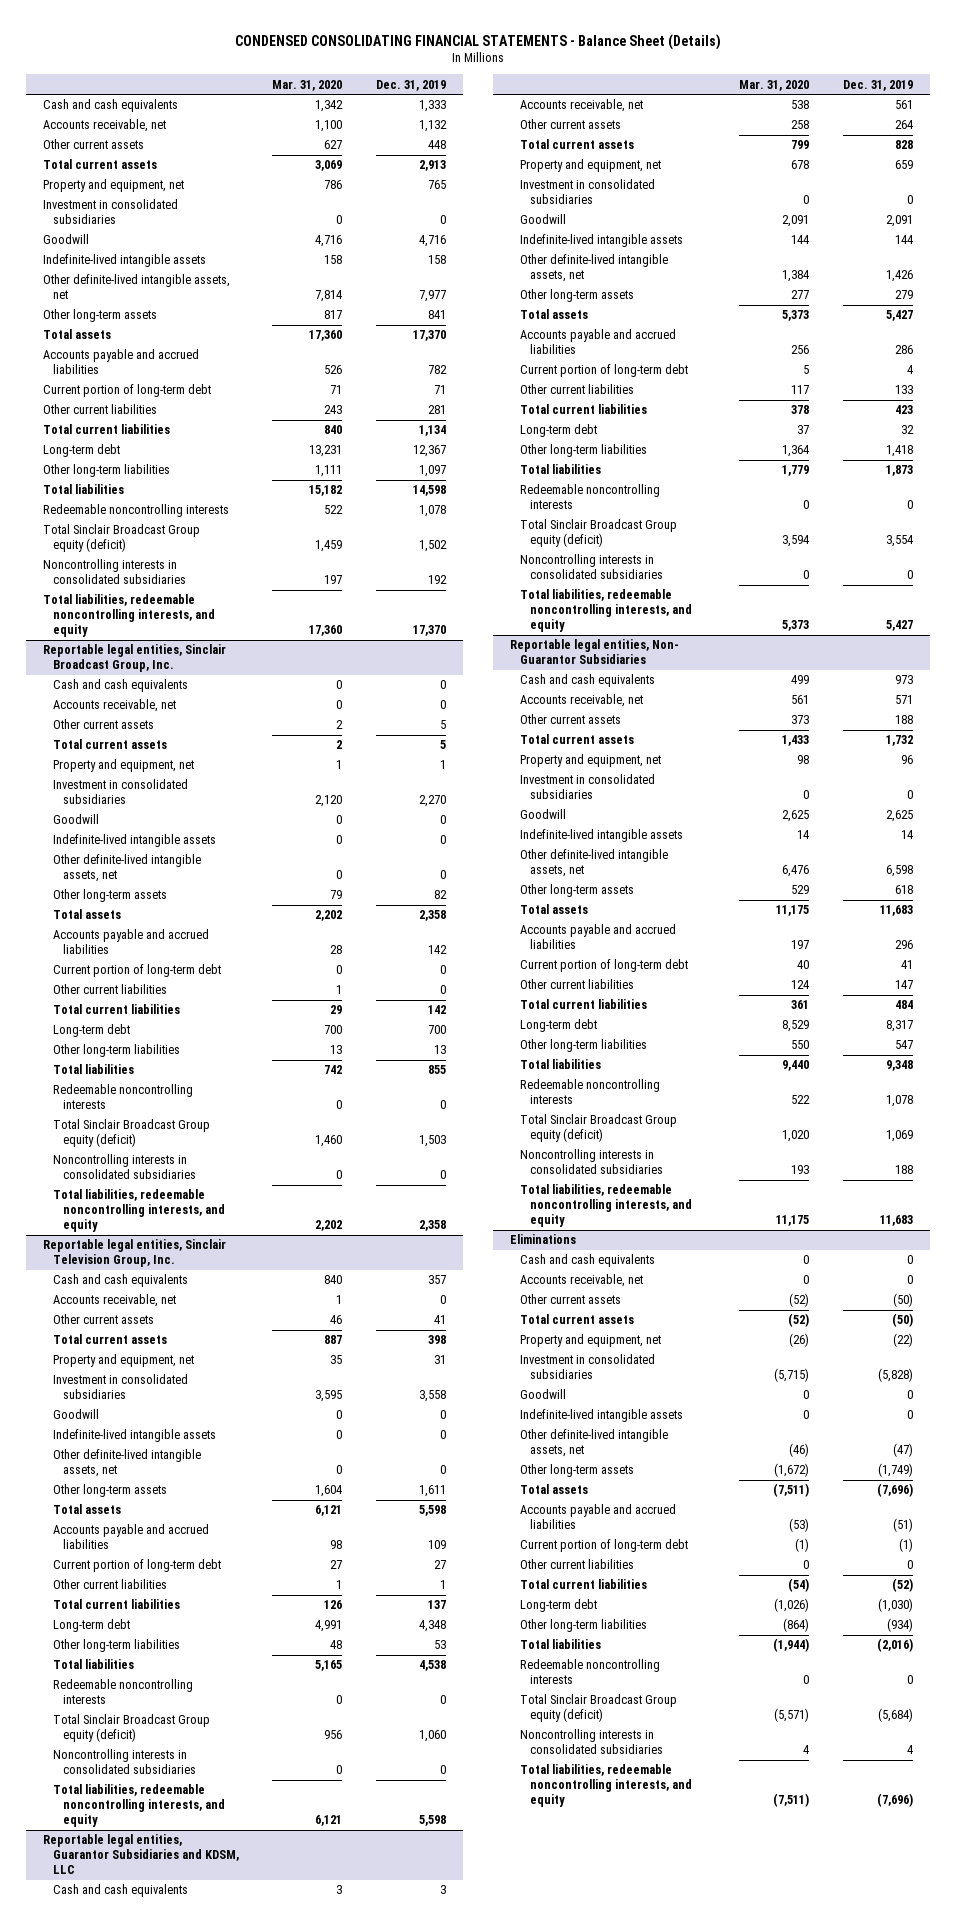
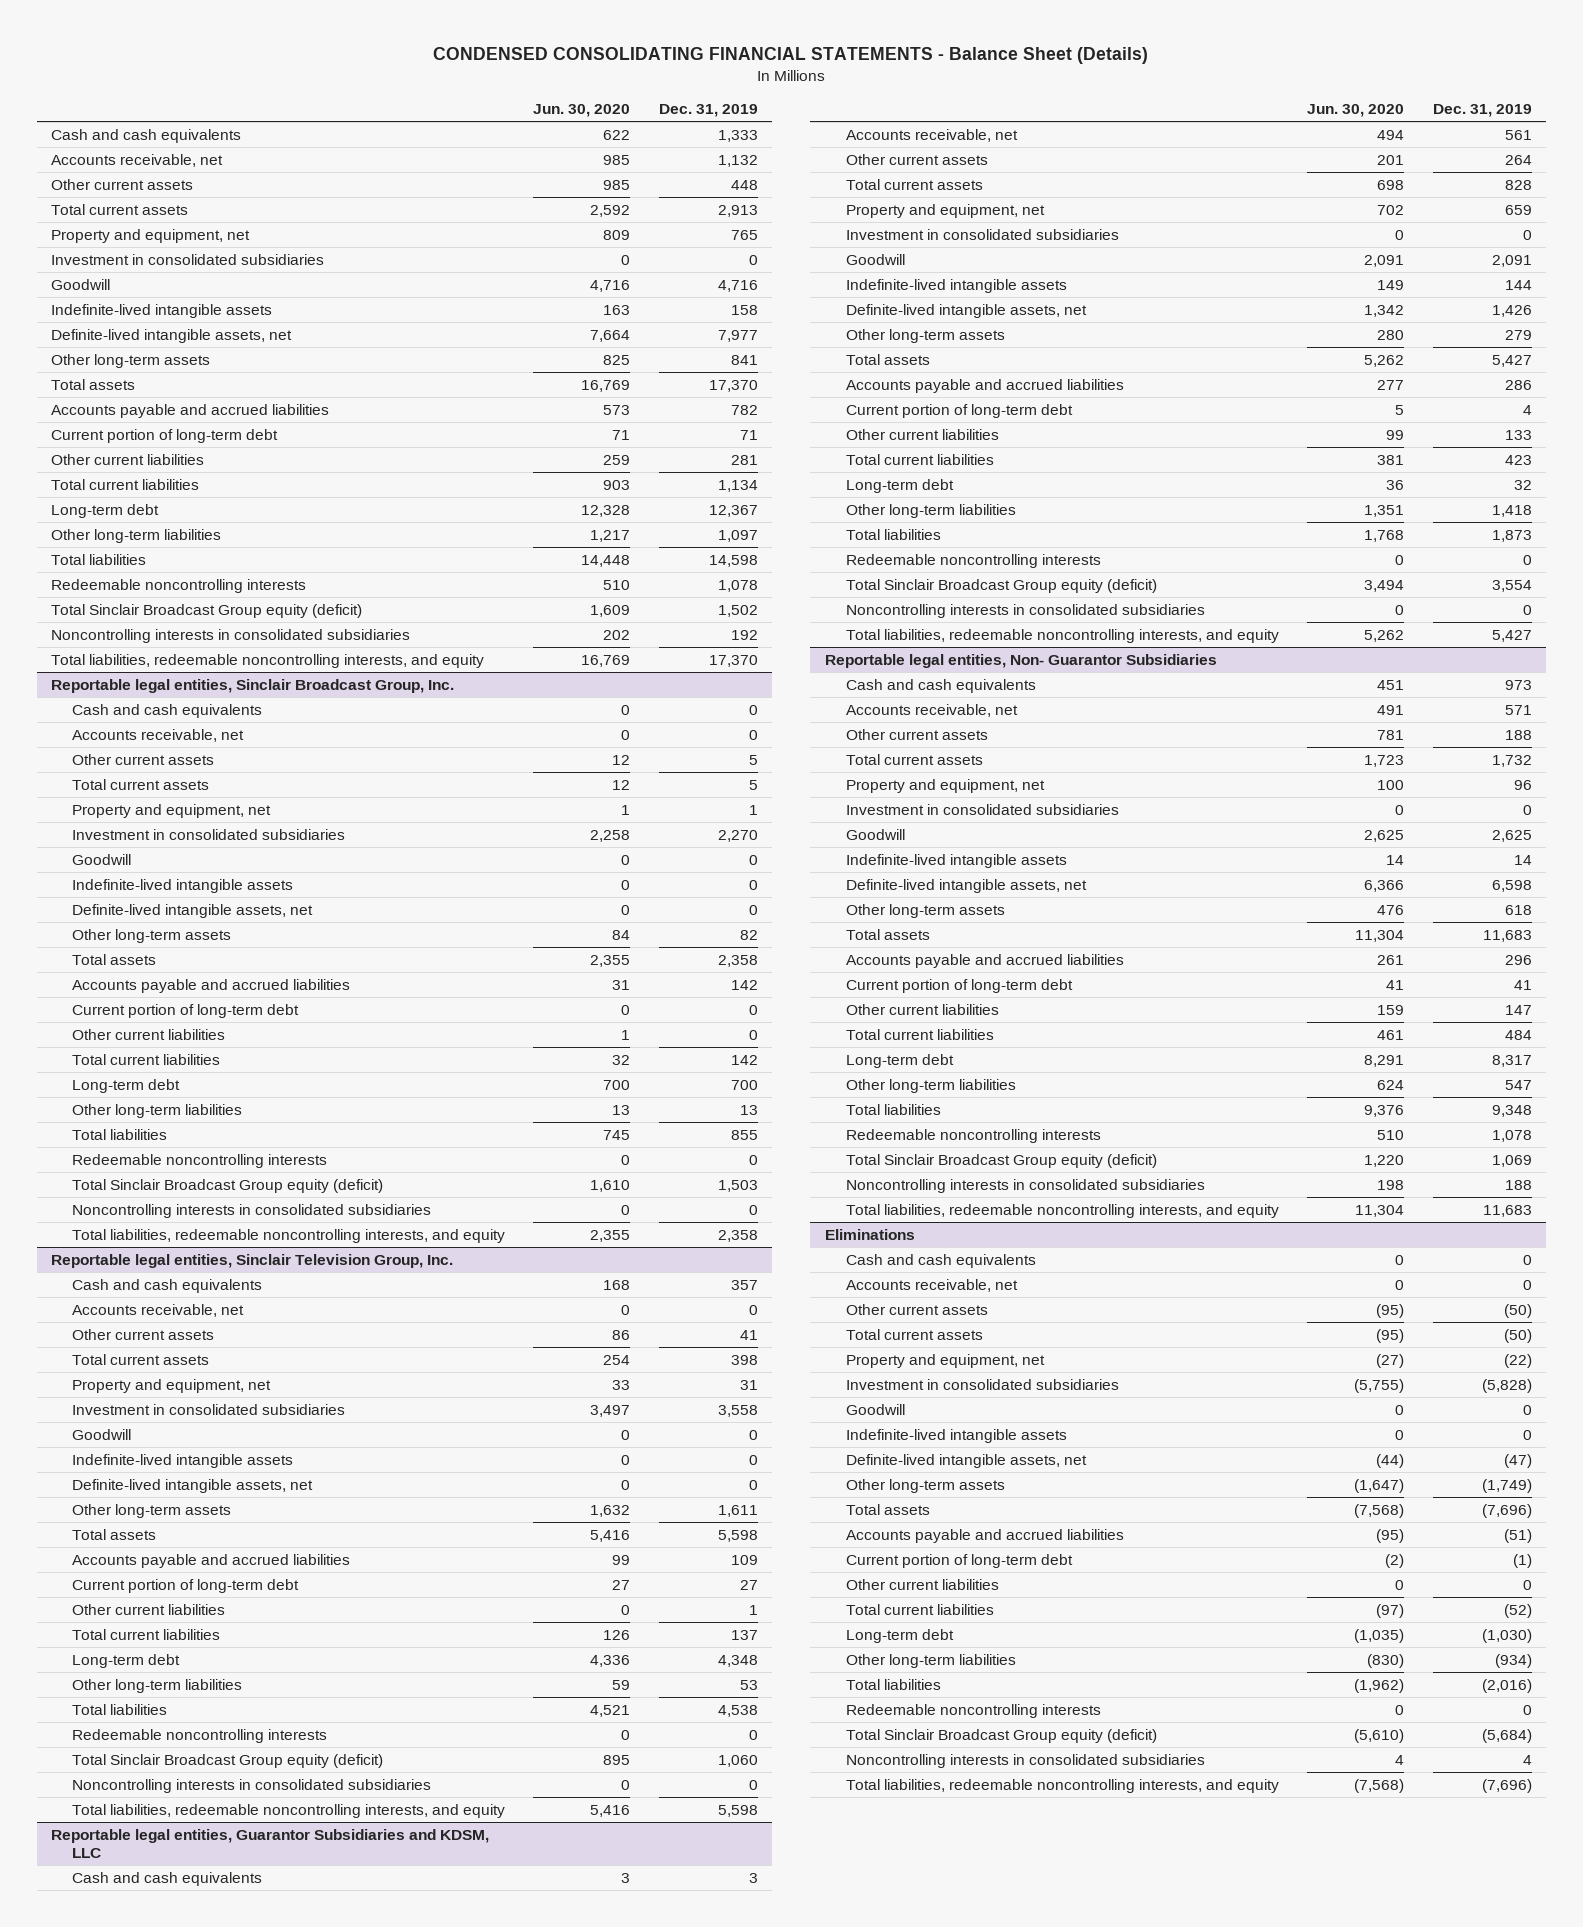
- | Mar. 31, 2020 | Dec. 31, 2019
+ | Jun. 30, 2020 | Dec. 31, 2019
- Other definite-lived intangible assets, net | 7,814 | 7,977
+ Definite-lived intangible assets, net | 7,664 | 7,977
@ Reportable legal entities, Sinclair Broadcast Group, Inc.
- Other definite-lived intangible assets, net | 0 | 0
+ Definite-lived intangible assets, net | 0 | 0
@ Reportable legal entities, Sinclair Television Group, Inc.
- Other definite-lived intangible assets, net | 0 | 0
+ Definite-lived intangible assets, net | 0 | 0
@ Reportable legal entities, Guarantor Subsidiaries and KDSM, LLC
- Other definite-lived intangible assets, net | 1,384 | 1,426
+ Definite-lived intangible assets, net | 1,342 | 1,426
@ Reportable legal entities, Non- Guarantor Subsidiaries
- Other definite-lived intangible assets, net | 6,476 | 6,598
+ Definite-lived intangible assets, net | 6,366 | 6,598
@ Eliminations
- Other definite-lived intangible assets, net | (46) | (47)
+ Definite-lived intangible assets, net | (44) | (47)

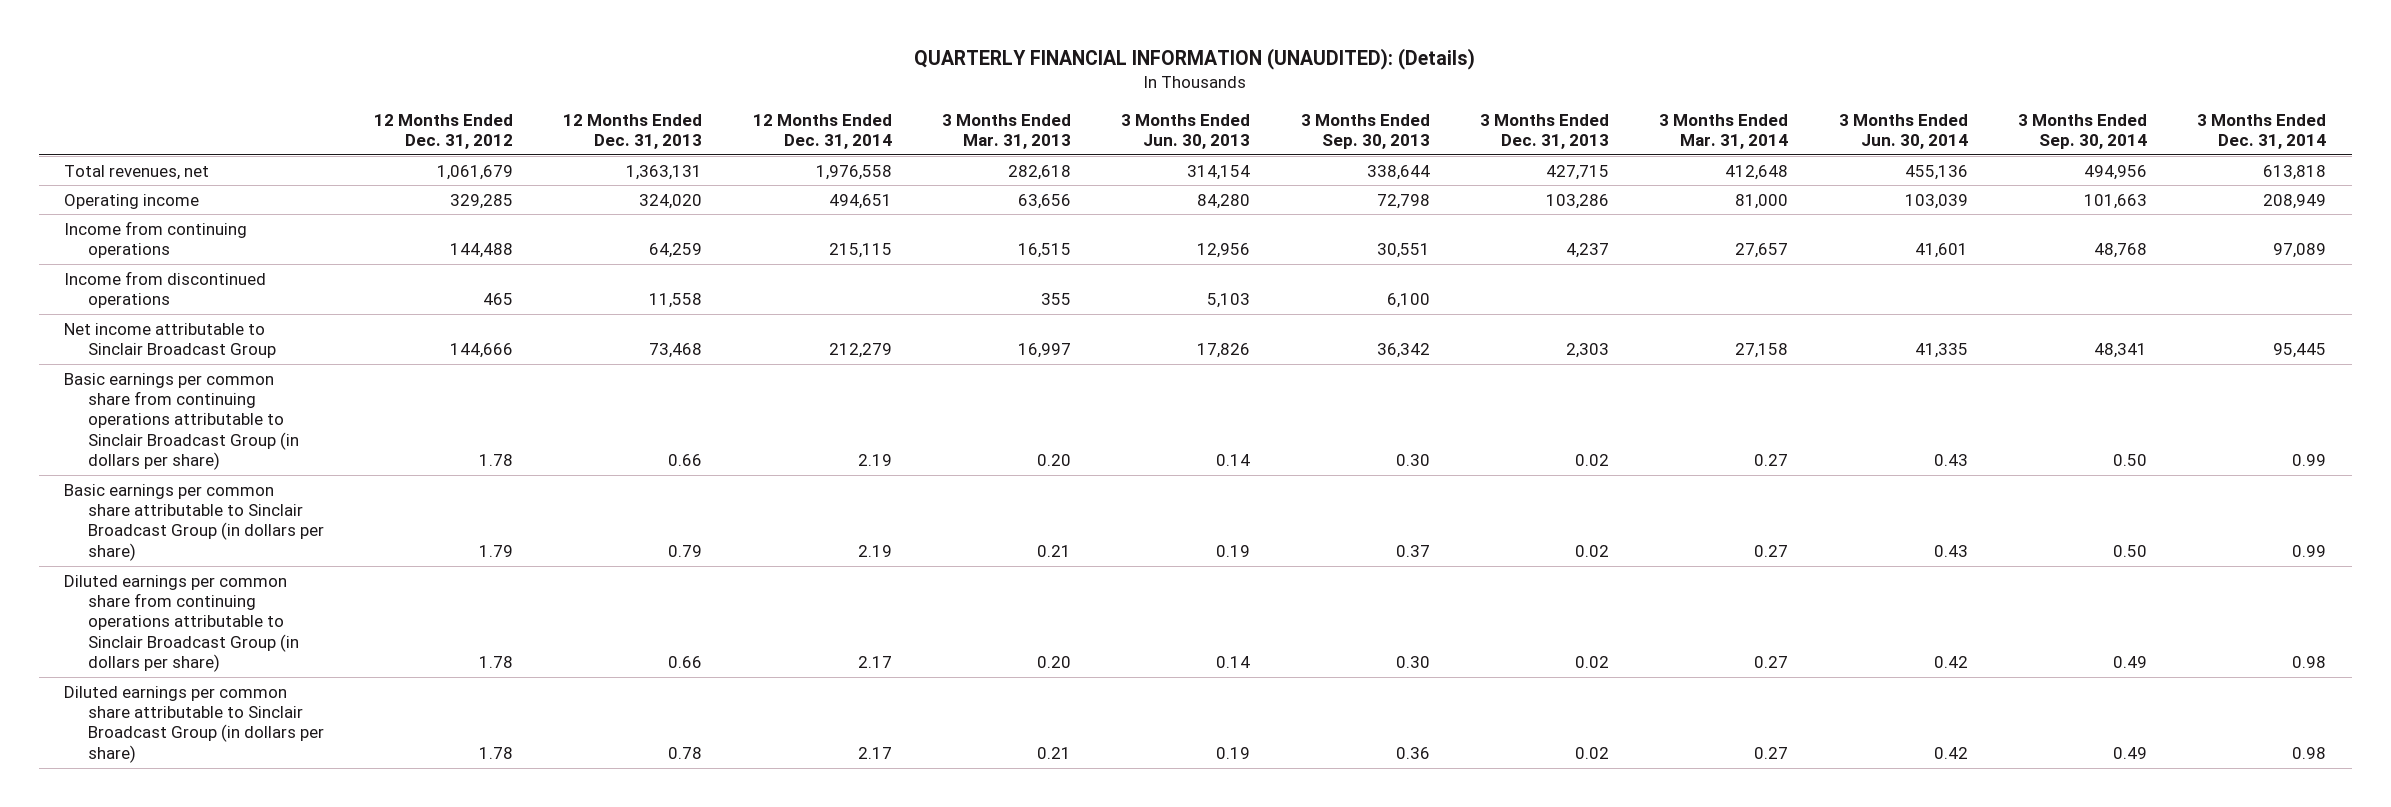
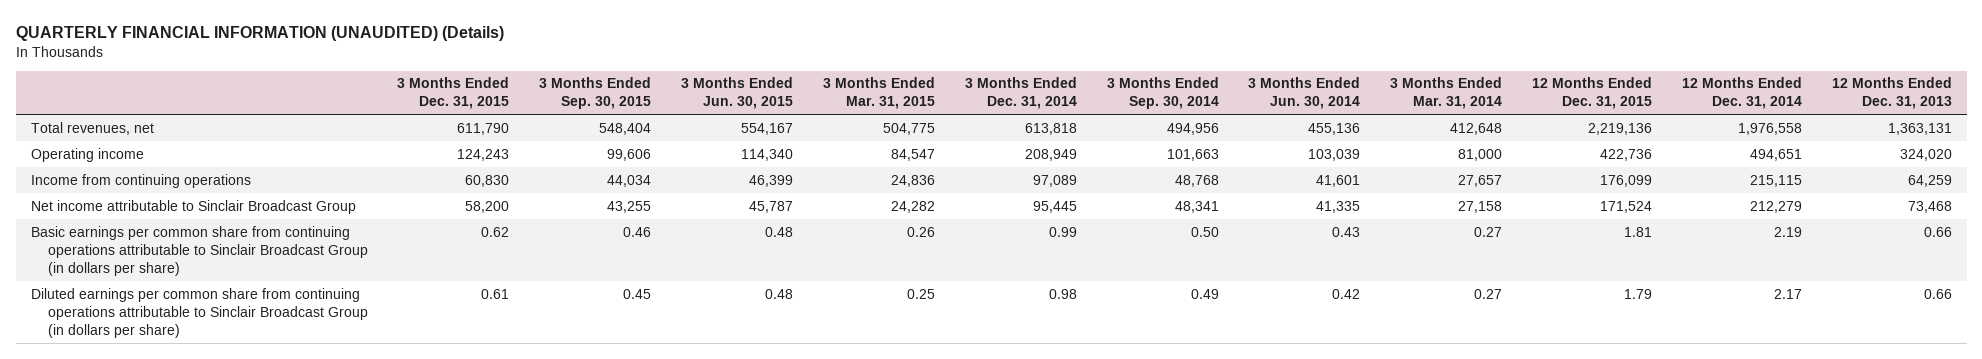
- QUARTERLY FINANCIAL INFORMATION (UNAUDITED): (Details)
+ QUARTERLY FINANCIAL INFORMATION (UNAUDITED) (Details)
- | 12 Months Ended Dec. 31, 2012 | 12 Months Ended Dec. 31, 2013 | 12 Months Ended Dec. 31, 2014 | 3 Months Ended Mar. 31, 2013 | 3 Months Ended Jun. 30, 2013 | 3 Months Ended Sep. 30, 2013 | 3 Months Ended Dec. 31, 2013 | 3 Months Ended Mar. 31, 2014 | 3 Months Ended Jun. 30, 2014 | 3 Months Ended Sep. 30, 2014 | 3 Months Ended Dec. 31, 2014
+ | 3 Months Ended Dec. 31, 2015 | 3 Months Ended Sep. 30, 2015 | 3 Months Ended Jun. 30, 2015 | 3 Months Ended Mar. 31, 2015 | 3 Months Ended Dec. 31, 2014 | 3 Months Ended Sep. 30, 2014 | 3 Months Ended Jun. 30, 2014 | 3 Months Ended Mar. 31, 2014 | 12 Months Ended Dec. 31, 2015 | 12 Months Ended Dec. 31, 2014 | 12 Months Ended Dec. 31, 2013
- Income from discontinued operations | 465 | 11,558 | | 355 | 5,103 | 6,100 | | | | |
- Basic earnings per common share attributable to Sinclair Broadcast Group (in dollars per share) | 1.79 | 0.79 | 2.19 | 0.21 | 0.19 | 0.37 | 0.02 | 0.27 | 0.43 | 0.50 | 0.99
- Diluted earnings per common share attributable to Sinclair Broadcast Group (in dollars per share) | 1.78 | 0.78 | 2.17 | 0.21 | 0.19 | 0.36 | 0.02 | 0.27 | 0.42 | 0.49 | 0.98

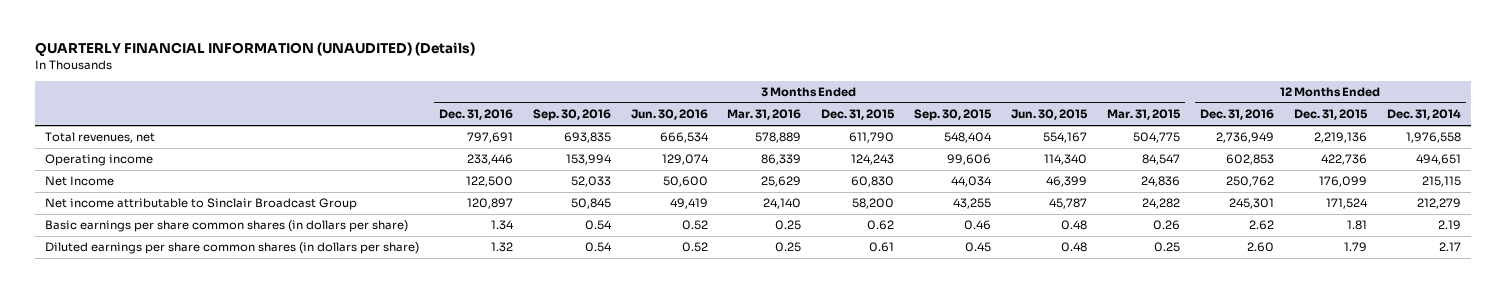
- | 3 Months Ended Dec. 31, 2015 | 3 Months Ended Sep. 30, 2015 | 3 Months Ended Jun. 30, 2015 | 3 Months Ended Mar. 31, 2015 | 3 Months Ended Dec. 31, 2014 | 3 Months Ended Sep. 30, 2014 | 3 Months Ended Jun. 30, 2014 | 3 Months Ended Mar. 31, 2014 | 12 Months Ended Dec. 31, 2015 | 12 Months Ended Dec. 31, 2014 | 12 Months Ended Dec. 31, 2013
+ | 3 Months Ended Dec. 31, 2016 | 3 Months Ended Sep. 30, 2016 | 3 Months Ended Jun. 30, 2016 | 3 Months Ended Mar. 31, 2016 | 3 Months Ended Dec. 31, 2015 | 3 Months Ended Sep. 30, 2015 | 3 Months Ended Jun. 30, 2015 | 3 Months Ended Mar. 31, 2015 | 12 Months Ended Dec. 31, 2016 | 12 Months Ended Dec. 31, 2015 | 12 Months Ended Dec. 31, 2014
- Income from continuing operations | 60,830 | 44,034 | 46,399 | 24,836 | 97,089 | 48,768 | 41,601 | 27,657 | 176,099 | 215,115 | 64,259
+ Net Income | 122,500 | 52,033 | 50,600 | 25,629 | 60,830 | 44,034 | 46,399 | 24,836 | 250,762 | 176,099 | 215,115
- Basic earnings per common share from continuing operations attributable to Sinclair Broadcast Group (in dollars per share) | 0.62 | 0.46 | 0.48 | 0.26 | 0.99 | 0.50 | 0.43 | 0.27 | 1.81 | 2.19 | 0.66
- Diluted earnings per common share from continuing operations attributable to Sinclair Broadcast Group (in dollars per share) | 0.61 | 0.45 | 0.48 | 0.25 | 0.98 | 0.49 | 0.42 | 0.27 | 1.79 | 2.17 | 0.66
+ Basic earnings per share common shares (in dollars per share) | 1.34 | 0.54 | 0.52 | 0.25 | 0.62 | 0.46 | 0.48 | 0.26 | 2.62 | 1.81 | 2.19
+ Diluted earnings per share common shares (in dollars per share) | 1.32 | 0.54 | 0.52 | 0.25 | 0.61 | 0.45 | 0.48 | 0.25 | 2.60 | 1.79 | 2.17

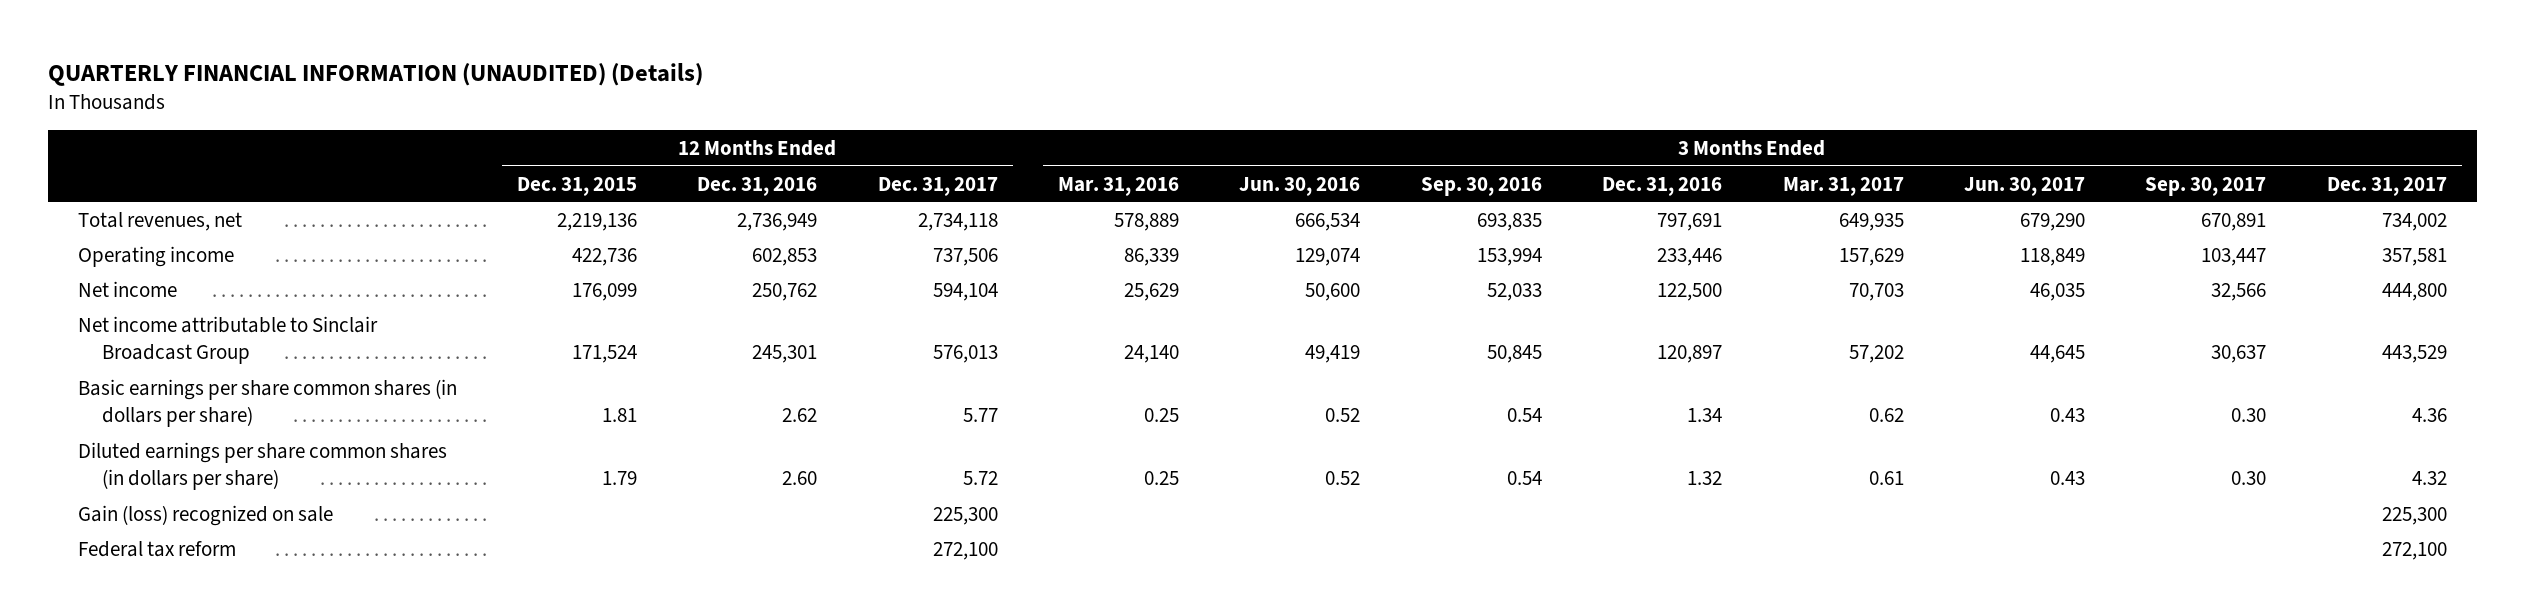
- | 3 Months Ended Dec. 31, 2016 | 3 Months Ended Sep. 30, 2016 | 3 Months Ended Jun. 30, 2016 | 3 Months Ended Mar. 31, 2016 | 3 Months Ended Dec. 31, 2015 | 3 Months Ended Sep. 30, 2015 | 3 Months Ended Jun. 30, 2015 | 3 Months Ended Mar. 31, 2015 | 12 Months Ended Dec. 31, 2016 | 12 Months Ended Dec. 31, 2015 | 12 Months Ended Dec. 31, 2014
+ | 12 Months Ended Dec. 31, 2015 | 12 Months Ended Dec. 31, 2016 | 12 Months Ended Dec. 31, 2017 | 3 Months Ended Mar. 31, 2016 | 3 Months Ended Jun. 30, 2016 | 3 Months Ended Sep. 30, 2016 | 3 Months Ended Dec. 31, 2016 | 3 Months Ended Mar. 31, 2017 | 3 Months Ended Jun. 30, 2017 | 3 Months Ended Sep. 30, 2017 | 3 Months Ended Dec. 31, 2017
- Net Income | 122,500 | 52,033 | 50,600 | 25,629 | 60,830 | 44,034 | 46,399 | 24,836 | 250,762 | 176,099 | 215,115
+ Net income | 176,099 | 250,762 | 594,104 | 25,629 | 50,600 | 52,033 | 122,500 | 70,703 | 46,035 | 32,566 | 444,800
+ Gain (loss) recognized on sale | | | 225,300 | | | | | | | | 225,300
+ Federal tax reform | | | 272,100 | | | | | | | | 272,100

